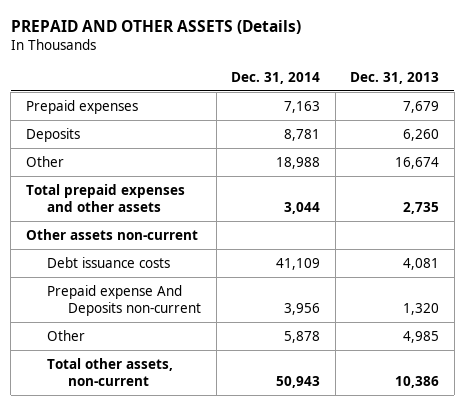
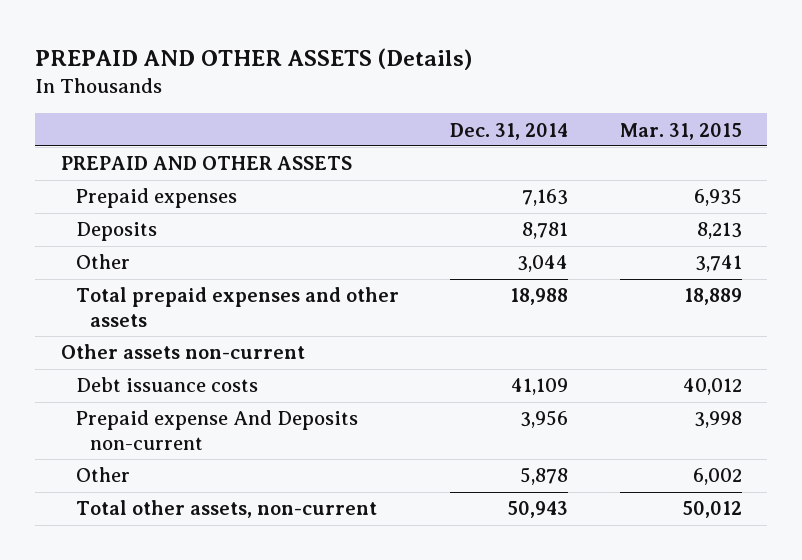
- | Dec. 31, 2014 | Dec. 31, 2013
+ | Dec. 31, 2014 | Mar. 31, 2015
+ PREPAID AND OTHER ASSETS
- Other | 18,988 | 16,674
- Total prepaid expenses and other assets | 3,044 | 2,735
+ Other | 3,044 | 3,741
+ Total prepaid expenses and other assets | 18,988 | 18,889

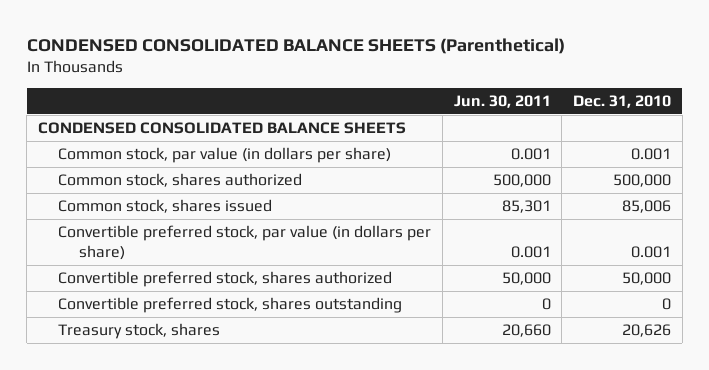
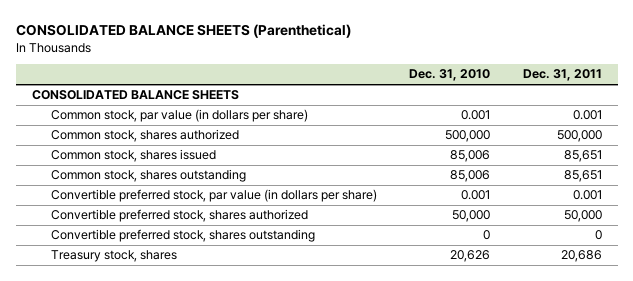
- CONDENSED CONSOLIDATED BALANCE SHEETS (Parenthetical)
+ CONSOLIDATED BALANCE SHEETS (Parenthetical)
- | Jun. 30, 2011 | Dec. 31, 2010
+ | Dec. 31, 2010 | Dec. 31, 2011
- CONDENSED CONSOLIDATED BALANCE SHEETS
+ CONSOLIDATED BALANCE SHEETS
+ Common stock, shares outstanding | 85,006 | 85,651

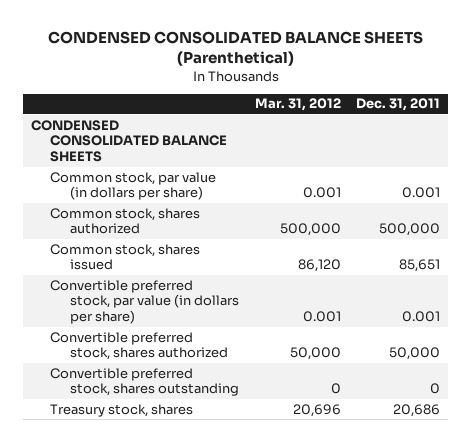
- CONSOLIDATED BALANCE SHEETS (Parenthetical)
+ CONDENSED CONSOLIDATED BALANCE SHEETS (Parenthetical)
- | Dec. 31, 2010 | Dec. 31, 2011
+ | Mar. 31, 2012 | Dec. 31, 2011
- CONSOLIDATED BALANCE SHEETS
+ CONDENSED CONSOLIDATED BALANCE SHEETS
- Common stock, shares outstanding | 85,006 | 85,651

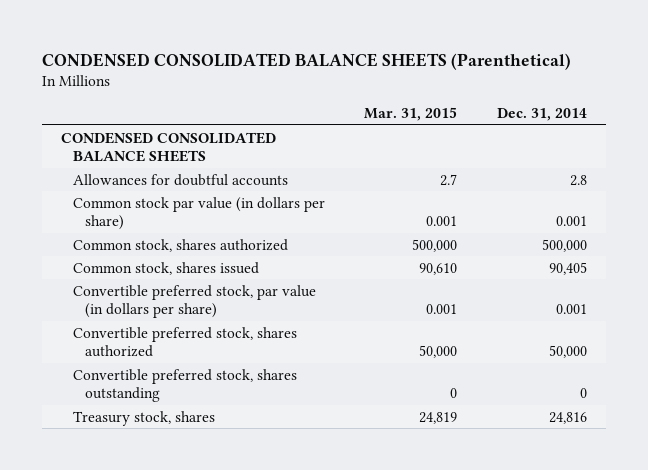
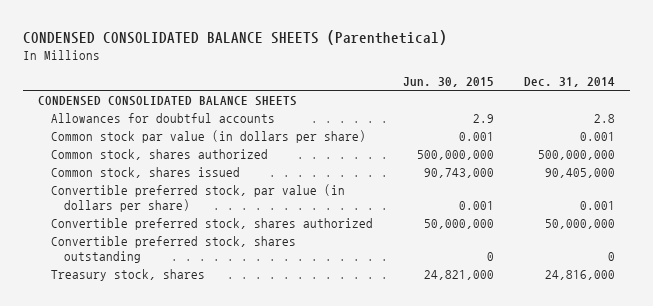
- | Mar. 31, 2015 | Dec. 31, 2014
+ | Jun. 30, 2015 | Dec. 31, 2014
- Common stock, shares authorized | 500,000 | 500,000
- Common stock, shares issued | 90,610 | 90,405
+ Common stock, shares authorized | 500,000,000 | 500,000,000
+ Common stock, shares issued | 90,743,000 | 90,405,000
- Convertible preferred stock, shares authorized | 50,000 | 50,000
+ Convertible preferred stock, shares authorized | 50,000,000 | 50,000,000
- Treasury stock, shares | 24,819 | 24,816
+ Treasury stock, shares | 24,821,000 | 24,816,000

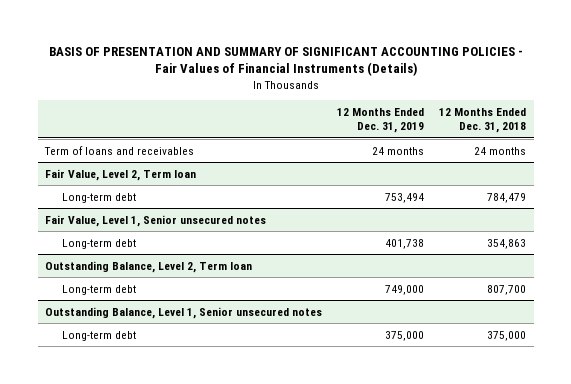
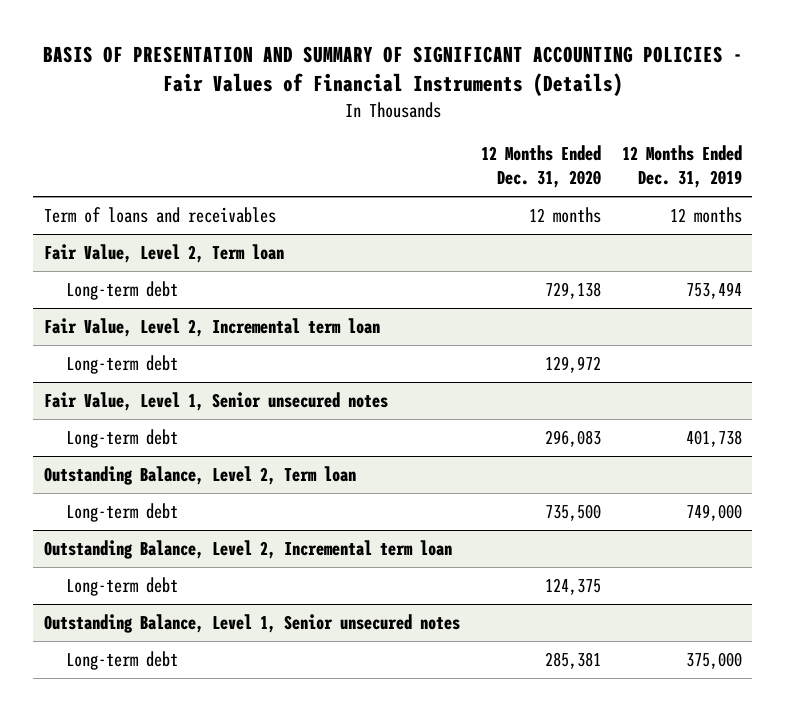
- | 12 Months Ended Dec. 31, 2019 | 12 Months Ended Dec. 31, 2018
+ | 12 Months Ended Dec. 31, 2020 | 12 Months Ended Dec. 31, 2019
- Term of loans and receivables | 24 months | 24 months
+ Term of loans and receivables | 12 months | 12 months
+ Fair Value, Level 2, Incremental term loan
+ Long-term debt | 129,972 |
+ Outstanding Balance, Level 2, Incremental term loan
+ Long-term debt | 124,375 |

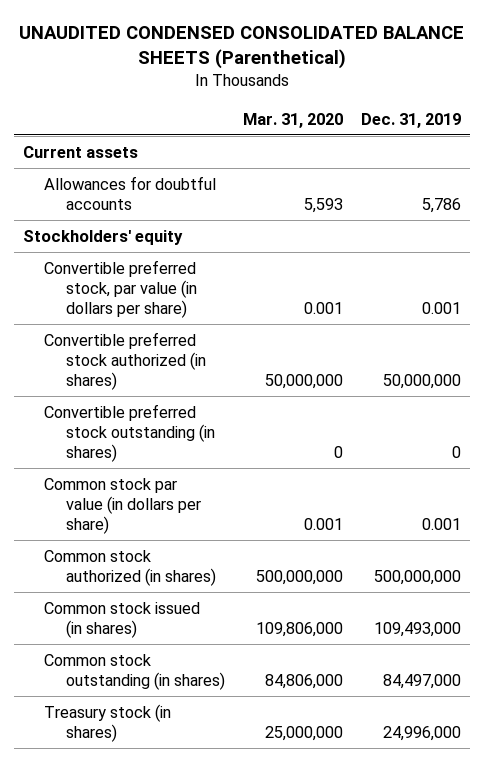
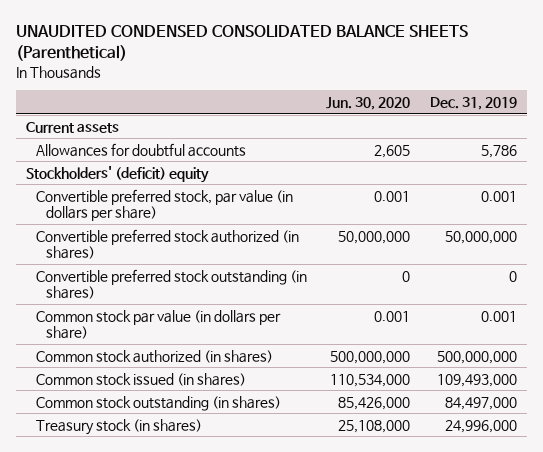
- | Mar. 31, 2020 | Dec. 31, 2019
+ | Jun. 30, 2020 | Dec. 31, 2019
- Stockholders' equity
+ Stockholders' (deficit) equity

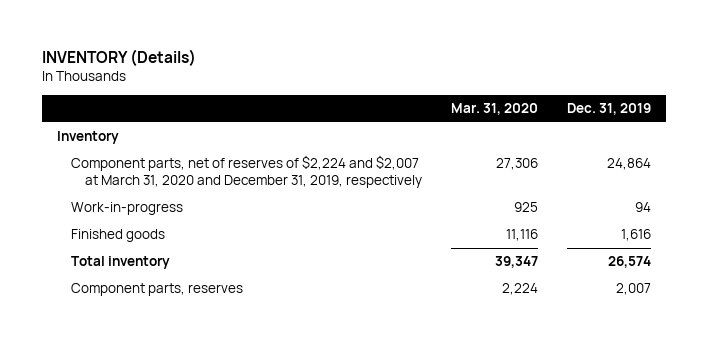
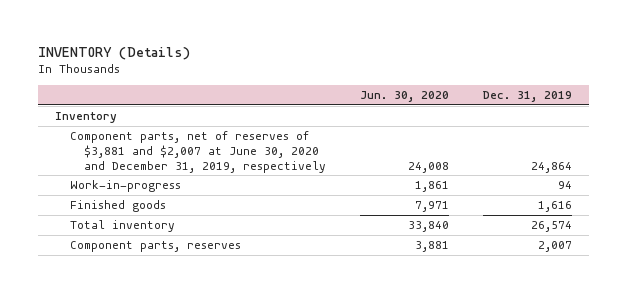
- | Mar. 31, 2020 | Dec. 31, 2019
+ | Jun. 30, 2020 | Dec. 31, 2019
- Component parts, net of reserves of $2,224 and $2,007 at March 31, 2020 and December 31, 2019, respectively | 27,306 | 24,864
+ Component parts, net of reserves of $3,881 and $2,007 at June 30, 2020 and December 31, 2019, respectively | 24,008 | 24,864

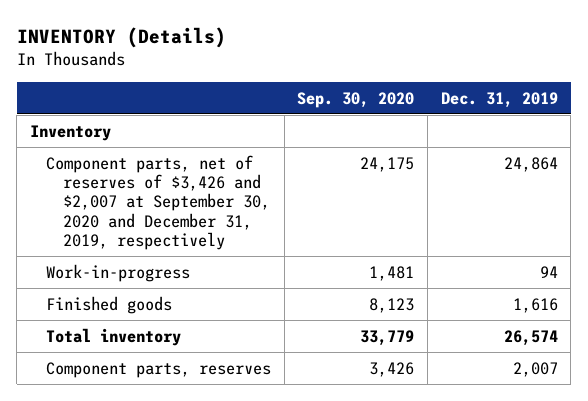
- | Jun. 30, 2020 | Dec. 31, 2019
+ | Sep. 30, 2020 | Dec. 31, 2019
- Component parts, net of reserves of $3,881 and $2,007 at June 30, 2020 and December 31, 2019, respectively | 24,008 | 24,864
+ Component parts, net of reserves of $3,426 and $2,007 at September 30, 2020 and December 31, 2019, respectively | 24,175 | 24,864

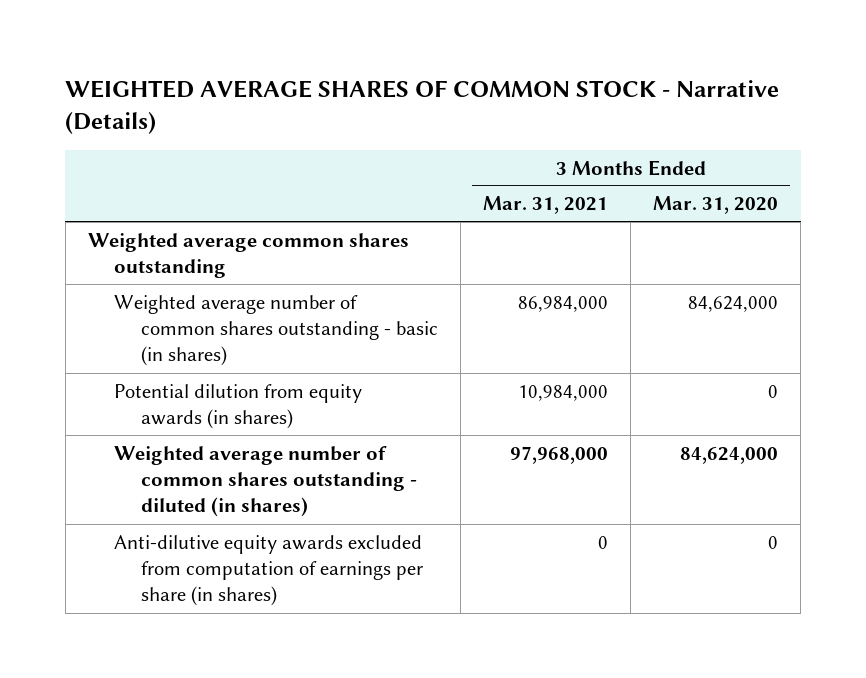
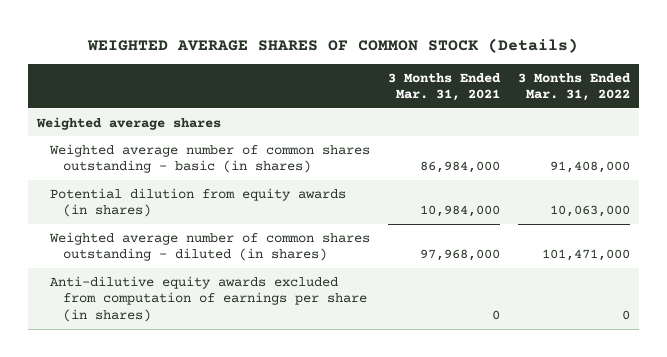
- WEIGHTED AVERAGE SHARES OF COMMON STOCK - Narrative (Details)
+ WEIGHTED AVERAGE SHARES OF COMMON STOCK (Details)
- | 3 Months Ended Mar. 31, 2021 | 3 Months Ended Mar. 31, 2020
+ | 3 Months Ended Mar. 31, 2021 | 3 Months Ended Mar. 31, 2022
- Weighted average common shares outstanding
+ Weighted average shares

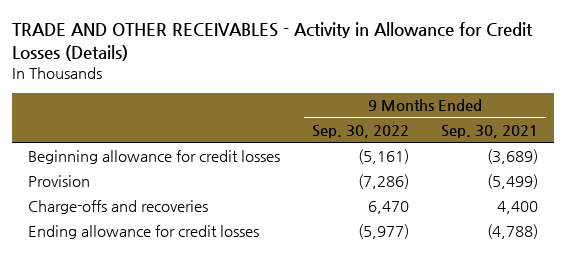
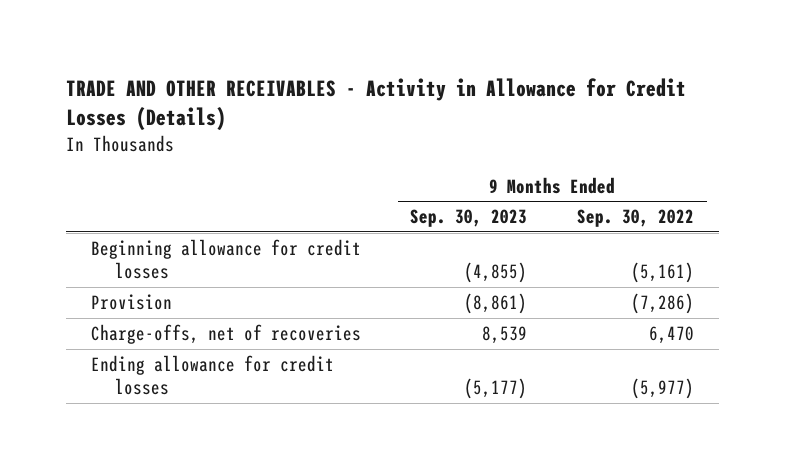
- | 9 Months Ended Sep. 30, 2022 | 9 Months Ended Sep. 30, 2021
+ | 9 Months Ended Sep. 30, 2023 | 9 Months Ended Sep. 30, 2022
- Charge-offs and recoveries | 6,470 | 4,400
+ Charge-offs, net of recoveries | 8,539 | 6,470

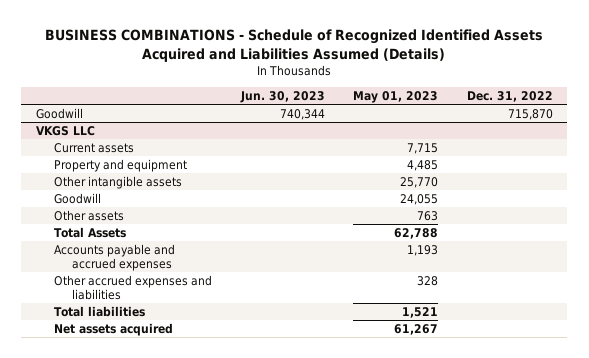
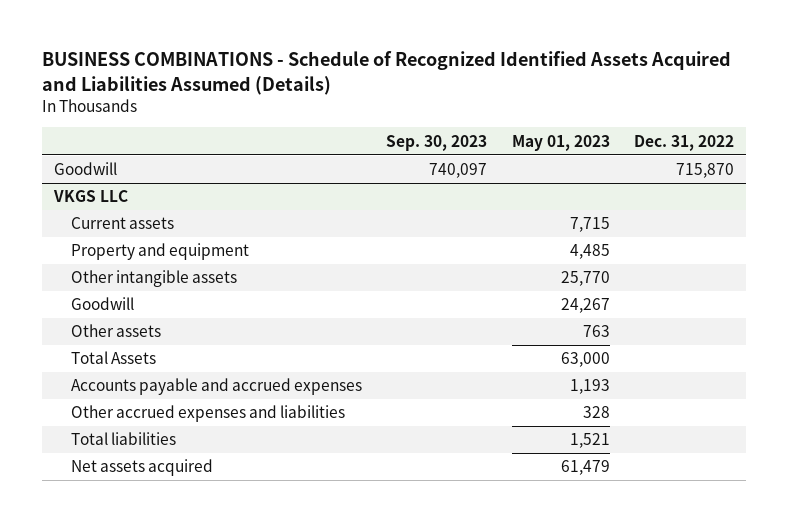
- | Jun. 30, 2023 | May 01, 2023 | Dec. 31, 2022
+ | Sep. 30, 2023 | May 01, 2023 | Dec. 31, 2022
@ VKGS LLC
- Goodwill | | 24,055 |
+ Goodwill | | 24,267 |
- Total Assets | | 62,788 |
+ Total Assets | | 63,000 |
- Net assets acquired | | 61,267 |
+ Net assets acquired | | 61,479 |

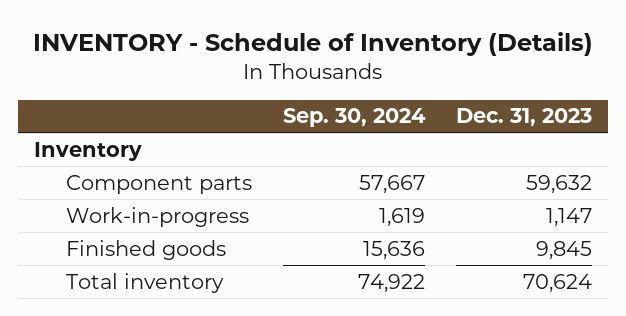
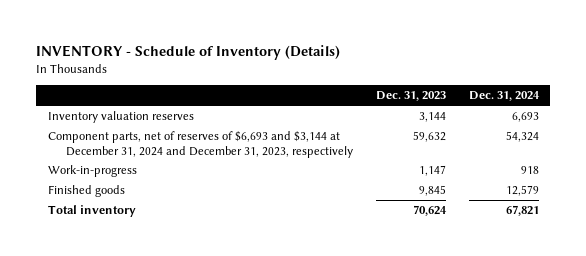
- | Sep. 30, 2024 | Dec. 31, 2023
+ | Dec. 31, 2023 | Dec. 31, 2024
- Inventory
- Component parts | 57,667 | 59,632
+ Inventory valuation reserves | 3,144 | 6,693
+ Component parts, net of reserves of $6,693 and $3,144 at December 31, 2024 and December 31, 2023, respectively | 59,632 | 54,324

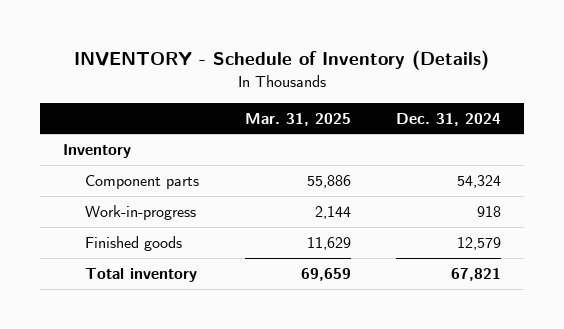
- | Dec. 31, 2023 | Dec. 31, 2024
+ | Mar. 31, 2025 | Dec. 31, 2024
- Inventory valuation reserves | 3,144 | 6,693
- Component parts, net of reserves of $6,693 and $3,144 at December 31, 2024 and December 31, 2023, respectively | 59,632 | 54,324
+ Inventory
+ Component parts | 55,886 | 54,324

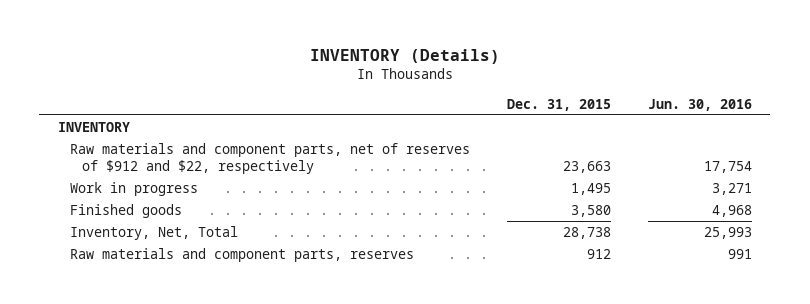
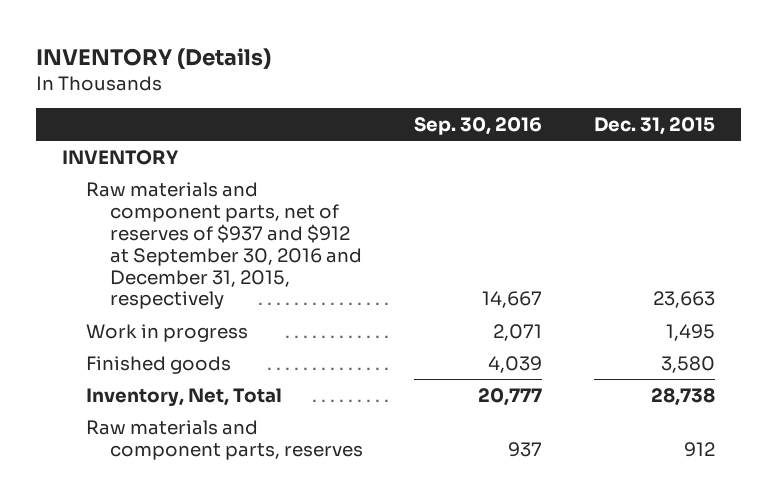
- | Dec. 31, 2015 | Jun. 30, 2016
+ | Sep. 30, 2016 | Dec. 31, 2015
- Raw materials and component parts, net of reserves of $912 and $22, respectively | 23,663 | 17,754
+ Raw materials and component parts, net of reserves of $937 and $912 at September 30, 2016 and December 31, 2015, respectively | 14,667 | 23,663

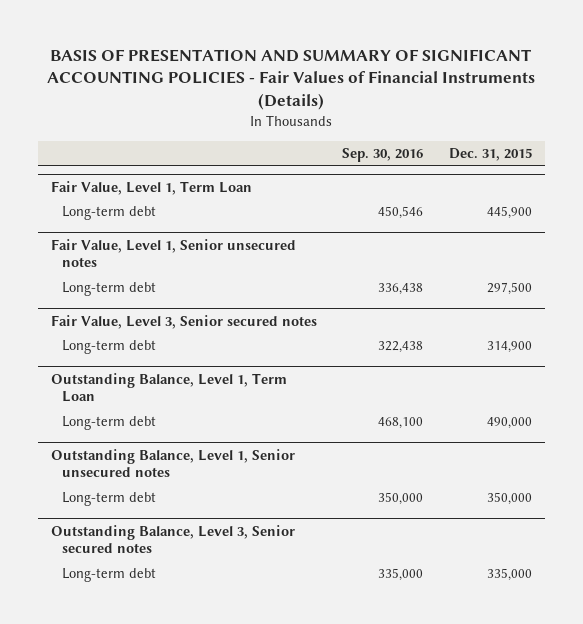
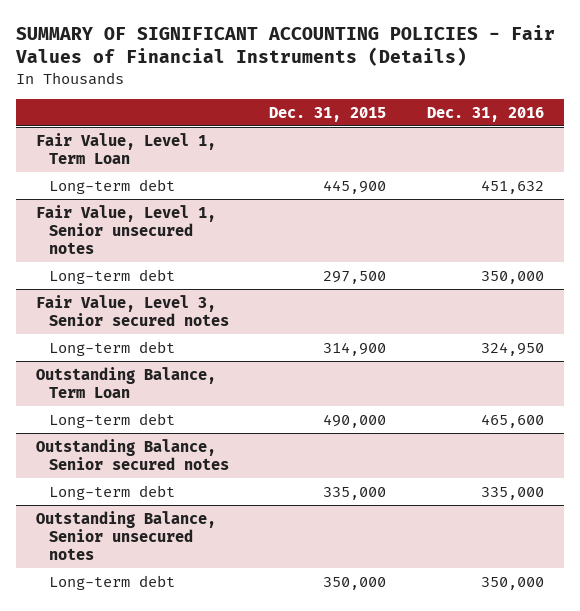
- BASIS OF PRESENTATION AND SUMMARY OF SIGNIFICANT ACCOUNTING POLICIES - Fair Values of Financial Instruments (Details)
+ SUMMARY OF SIGNIFICANT ACCOUNTING POLICIES - Fair Values of Financial Instruments (Details)
- | Sep. 30, 2016 | Dec. 31, 2015
+ | Dec. 31, 2015 | Dec. 31, 2016
- Outstanding Balance, Level 1, Term Loan
+ Outstanding Balance, Term Loan
- Outstanding Balance, Level 1, Senior unsecured notes
- Long-term debt | 350,000 | 350,000
- Outstanding Balance, Level 3, Senior secured notes
+ Outstanding Balance, Senior secured notes
+ Outstanding Balance, Senior unsecured notes
+ Long-term debt | 350,000 | 350,000

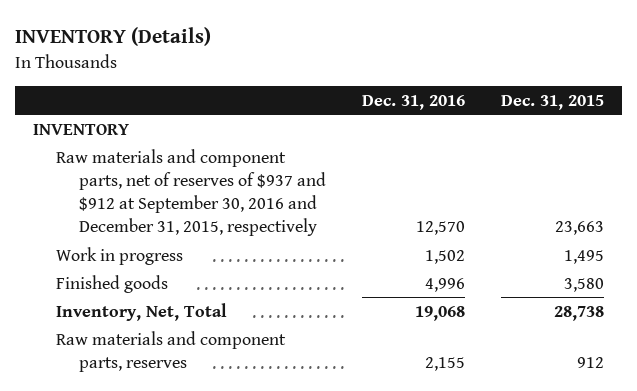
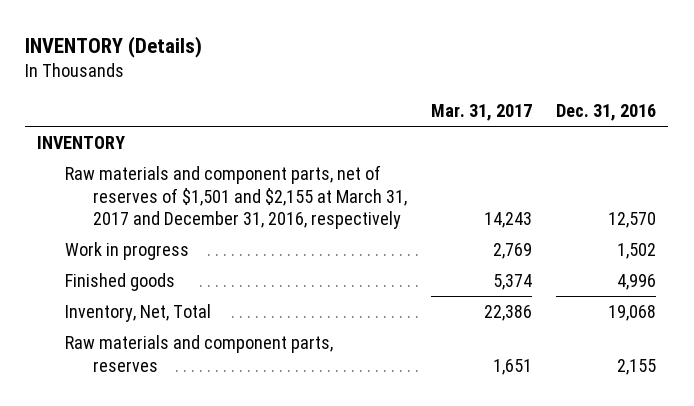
- | Dec. 31, 2016 | Dec. 31, 2015
+ | Mar. 31, 2017 | Dec. 31, 2016
- Raw materials and component parts, net of reserves of $937 and $912 at September 30, 2016 and December 31, 2015, respectively | 12,570 | 23,663
+ Raw materials and component parts, net of reserves of $1,501 and $2,155 at March 31, 2017 and December 31, 2016, respectively | 14,243 | 12,570

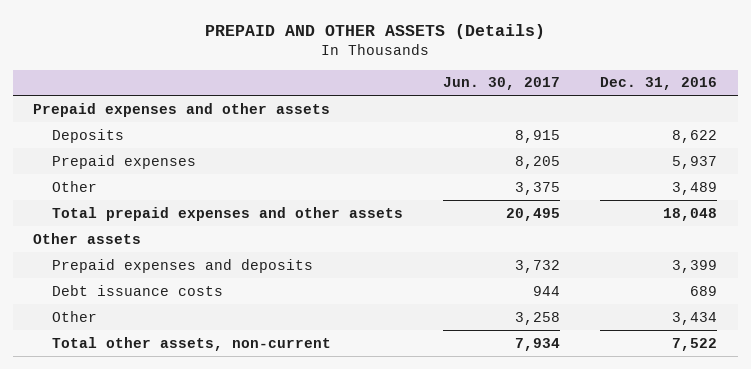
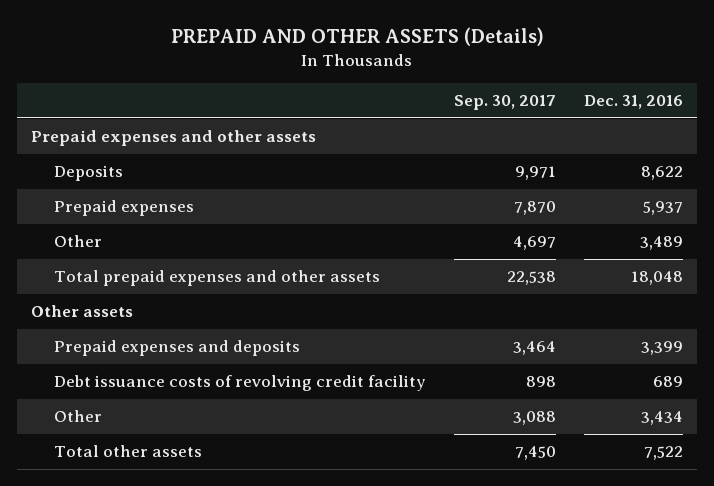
- | Jun. 30, 2017 | Dec. 31, 2016
+ | Sep. 30, 2017 | Dec. 31, 2016
- Debt issuance costs | 944 | 689
+ Debt issuance costs of revolving credit facility | 898 | 689
- Total other assets, non-current | 7,934 | 7,522
+ Total other assets | 7,450 | 7,522

